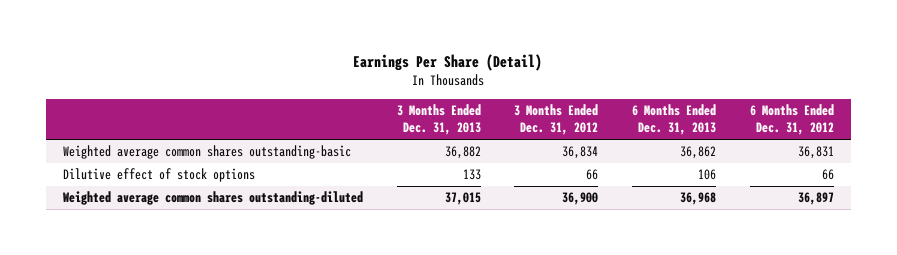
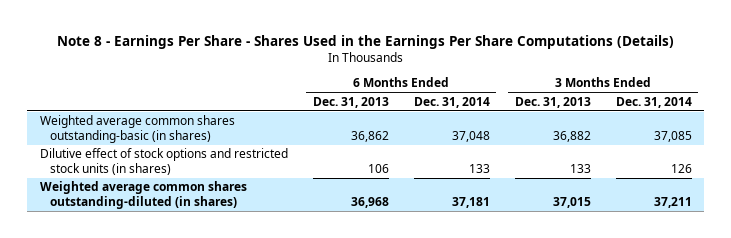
- Earnings Per Share (Detail)
+ Note 8 - Earnings Per Share - Shares Used in the Earnings Per Share Computations (Details)
- | 3 Months Ended Dec. 31, 2013 | 3 Months Ended Dec. 31, 2012 | 6 Months Ended Dec. 31, 2013 | 6 Months Ended Dec. 31, 2012
+ | 6 Months Ended Dec. 31, 2013 | 6 Months Ended Dec. 31, 2014 | 3 Months Ended Dec. 31, 2013 | 3 Months Ended Dec. 31, 2014
- Weighted average common shares outstanding-basic | 36,882 | 36,834 | 36,862 | 36,831
- Dilutive effect of stock options | 133 | 66 | 106 | 66
- Weighted average common shares outstanding-diluted | 37,015 | 36,900 | 36,968 | 36,897
+ Weighted average common shares outstanding-basic (in shares) | 36,862 | 37,048 | 36,882 | 37,085
+ Dilutive effect of stock options and restricted stock units (in shares) | 106 | 133 | 133 | 126
+ Weighted average common shares outstanding-diluted (in shares) | 36,968 | 37,181 | 37,015 | 37,211

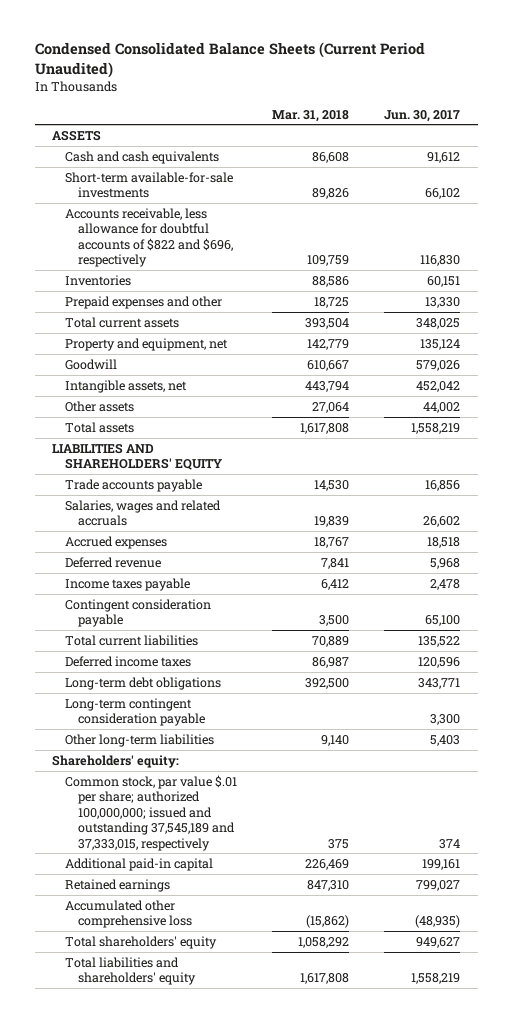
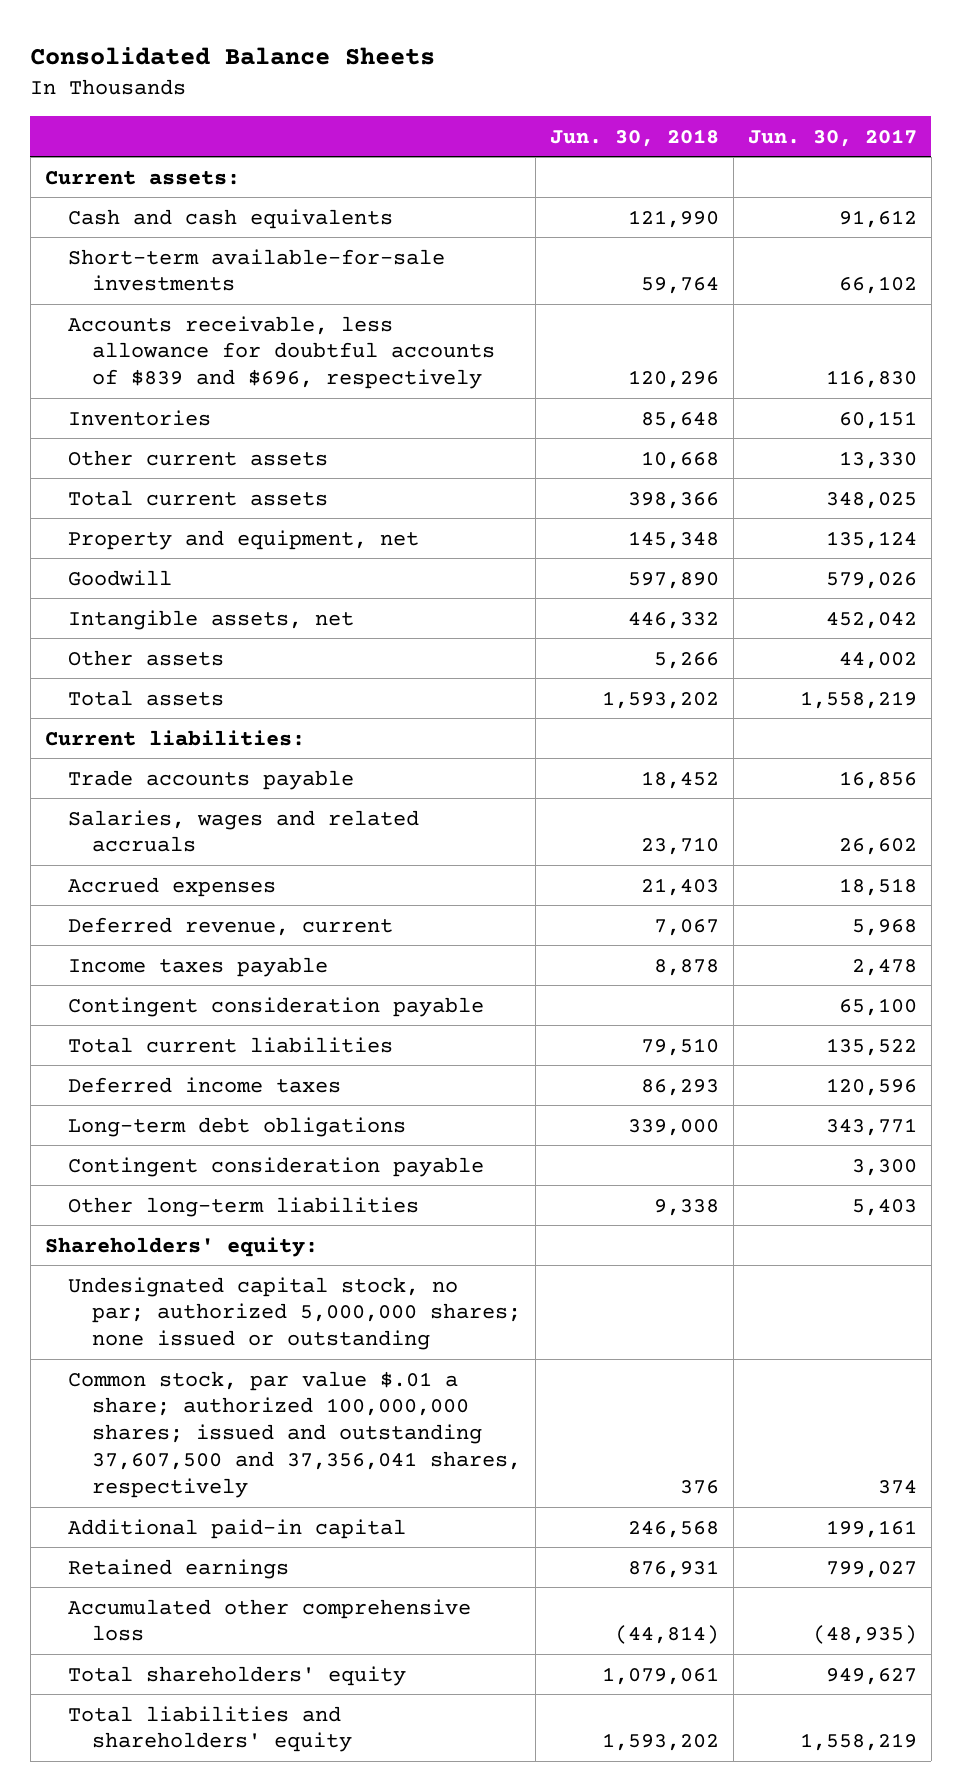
- Condensed Consolidated Balance Sheets (Current Period Unaudited)
+ Consolidated Balance Sheets
- | Mar. 31, 2018 | Jun. 30, 2017
+ | Jun. 30, 2018 | Jun. 30, 2017
- ASSETS
+ Current assets:
- Accounts receivable, less allowance for doubtful accounts of $822 and $696, respectively | 109,759 | 116,830
+ Accounts receivable, less allowance for doubtful accounts of $839 and $696, respectively | 120,296 | 116,830
- Prepaid expenses and other | 18,725 | 13,330
+ Other current assets | 10,668 | 13,330
- LIABILITIES AND SHAREHOLDERS' EQUITY
+ Current liabilities:
- Deferred revenue | 7,841 | 5,968
+ Deferred revenue, current | 7,067 | 5,968
- Long-term contingent consideration payable | | 3,300
+ Contingent consideration payable | | 3,300
- Common stock, par value $.01 per share; authorized 100,000,000; issued and outstanding 37,545,189 and 37,333,015, respectively | 375 | 374
+ Undesignated capital stock, no par; authorized 5,000,000 shares; none issued or outstanding
+ Common stock, par value $.01 a share; authorized 100,000,000 shares; issued and outstanding 37,607,500 and 37,356,041 shares, respectively | 376 | 374

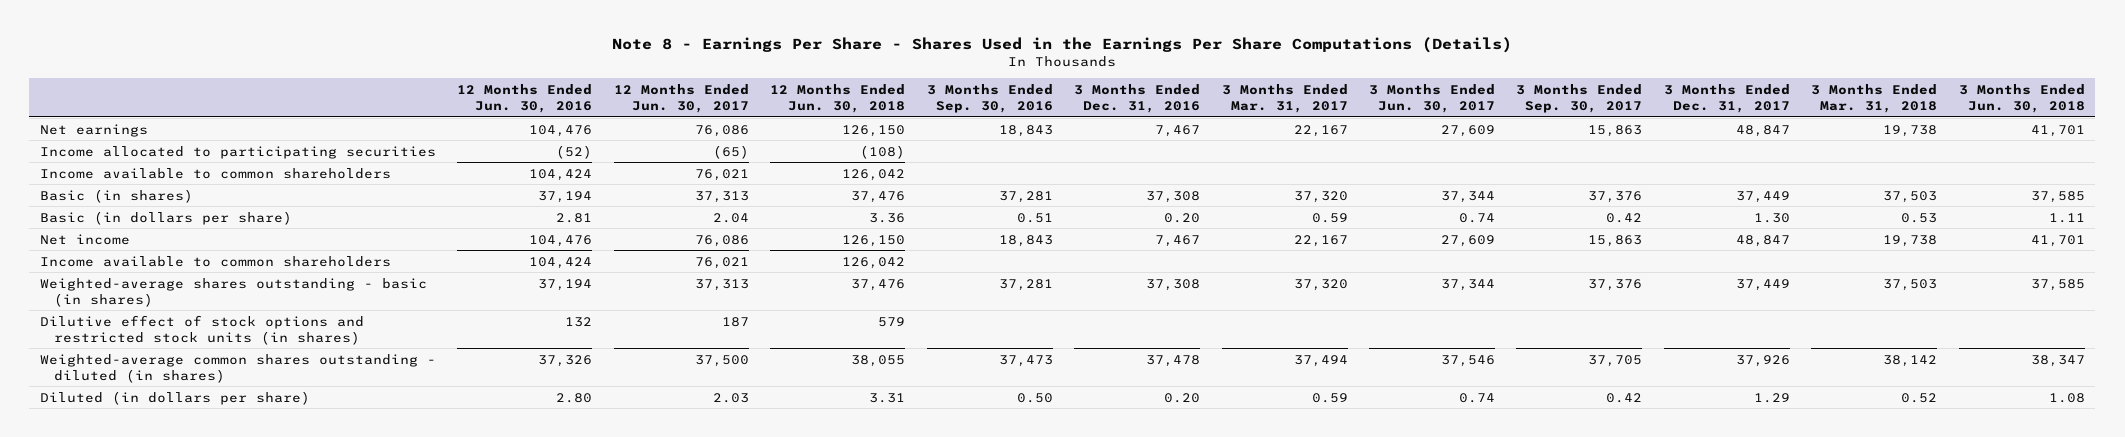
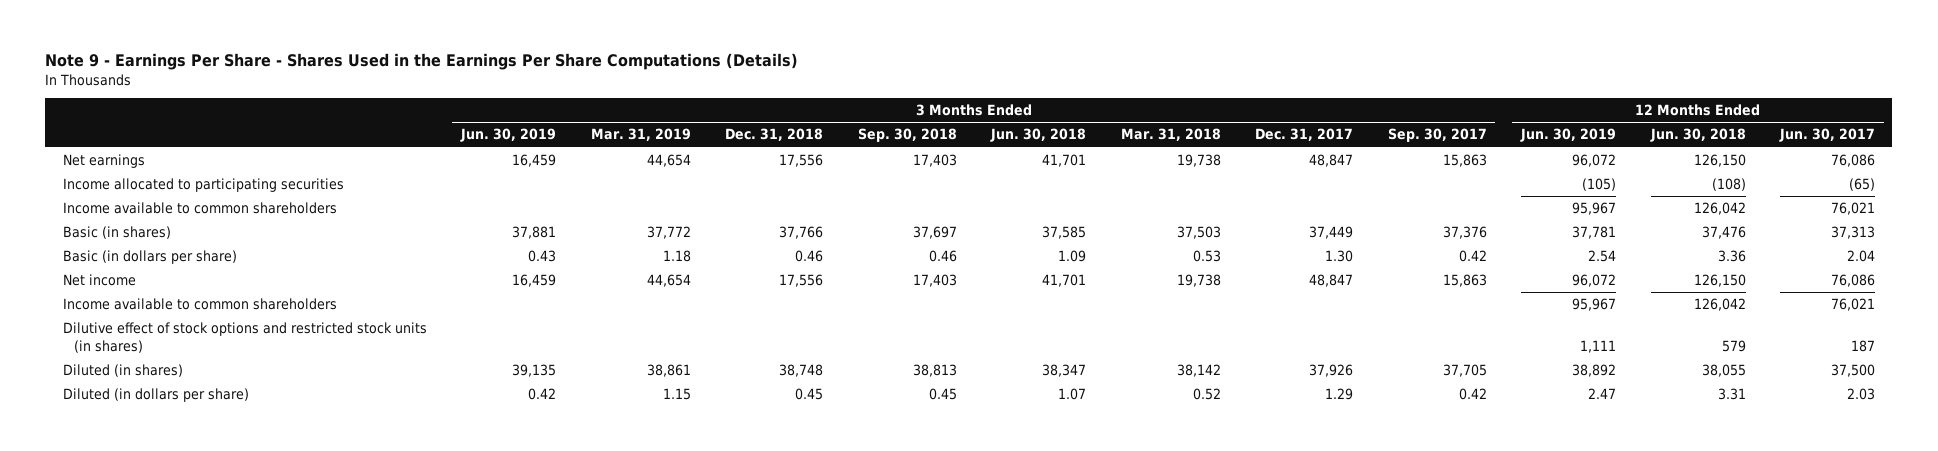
- Note 8 - Earnings Per Share - Shares Used in the Earnings Per Share Computations (Details)
+ Note 9 - Earnings Per Share - Shares Used in the Earnings Per Share Computations (Details)
- | 12 Months Ended Jun. 30, 2016 | 12 Months Ended Jun. 30, 2017 | 12 Months Ended Jun. 30, 2018 | 3 Months Ended Sep. 30, 2016 | 3 Months Ended Dec. 31, 2016 | 3 Months Ended Mar. 31, 2017 | 3 Months Ended Jun. 30, 2017 | 3 Months Ended Sep. 30, 2017 | 3 Months Ended Dec. 31, 2017 | 3 Months Ended Mar. 31, 2018 | 3 Months Ended Jun. 30, 2018
+ | 3 Months Ended Jun. 30, 2019 | 3 Months Ended Mar. 31, 2019 | 3 Months Ended Dec. 31, 2018 | 3 Months Ended Sep. 30, 2018 | 3 Months Ended Jun. 30, 2018 | 3 Months Ended Mar. 31, 2018 | 3 Months Ended Dec. 31, 2017 | 3 Months Ended Sep. 30, 2017 | 12 Months Ended Jun. 30, 2019 | 12 Months Ended Jun. 30, 2018 | 12 Months Ended Jun. 30, 2017
- Basic (in dollars per share) | 2.81 | 2.04 | 3.36 | 0.51 | 0.20 | 0.59 | 0.74 | 0.42 | 1.30 | 0.53 | 1.11
+ Basic (in dollars per share) | 0.43 | 1.18 | 0.46 | 0.46 | 1.09 | 0.53 | 1.30 | 0.42 | 2.54 | 3.36 | 2.04
- Weighted-average shares outstanding - basic (in shares) | 37,194 | 37,313 | 37,476 | 37,281 | 37,308 | 37,320 | 37,344 | 37,376 | 37,449 | 37,503 | 37,585
- Weighted-average common shares outstanding - diluted (in shares) | 37,326 | 37,500 | 38,055 | 37,473 | 37,478 | 37,494 | 37,546 | 37,705 | 37,926 | 38,142 | 38,347
- Diluted (in dollars per share) | 2.80 | 2.03 | 3.31 | 0.50 | 0.20 | 0.59 | 0.74 | 0.42 | 1.29 | 0.52 | 1.08
+ Diluted (in shares) | 39,135 | 38,861 | 38,748 | 38,813 | 38,347 | 38,142 | 37,926 | 37,705 | 38,892 | 38,055 | 37,500
+ Diluted (in dollars per share) | 0.42 | 1.15 | 0.45 | 0.45 | 1.07 | 0.52 | 1.29 | 0.42 | 2.47 | 3.31 | 2.03

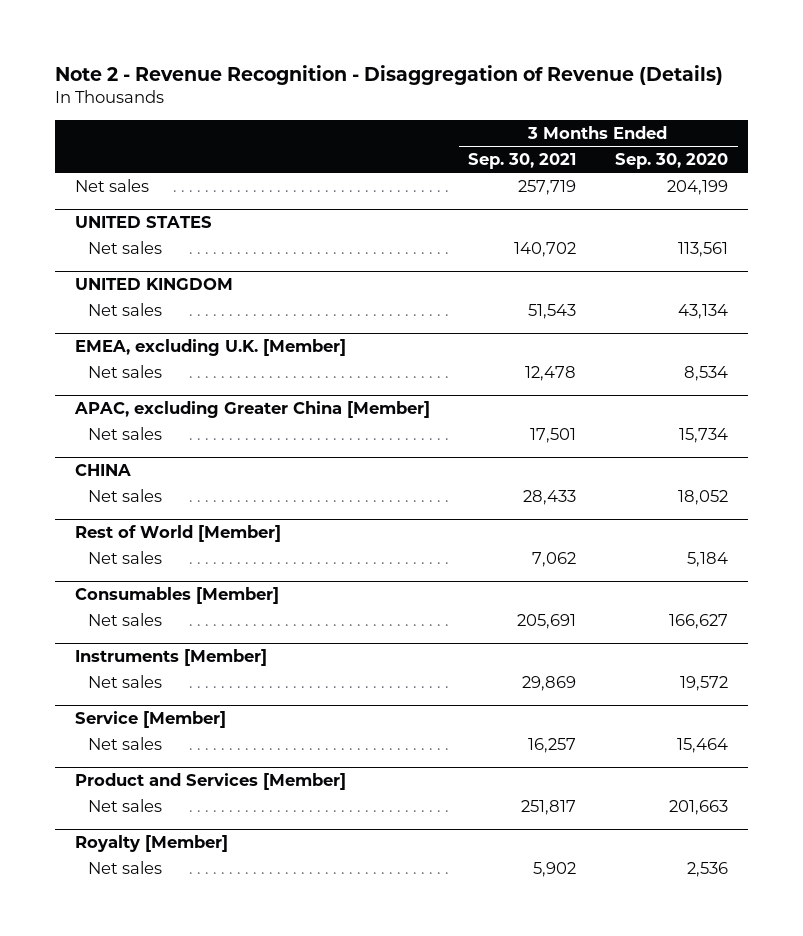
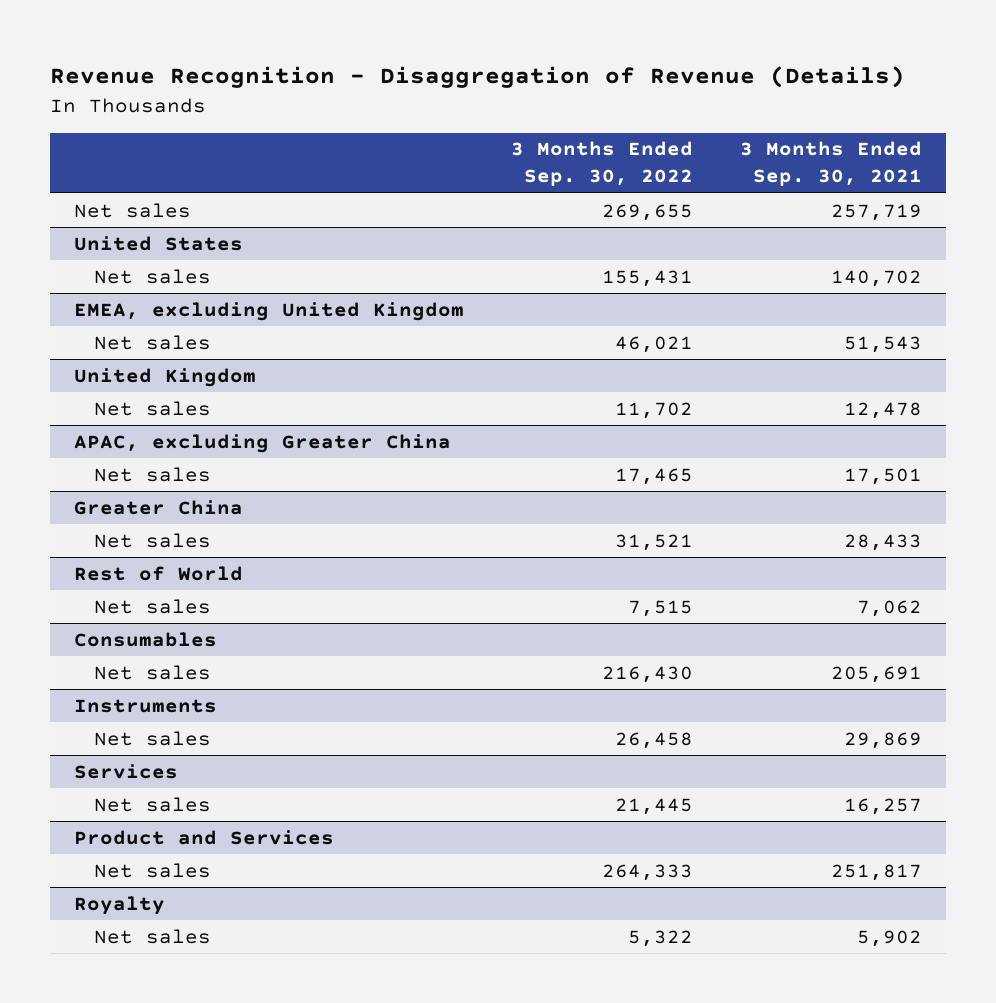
- Note 2 - Revenue Recognition - Disaggregation of Revenue (Details)
+ Revenue Recognition - Disaggregation of Revenue (Details)
- | 3 Months Ended Sep. 30, 2021 | 3 Months Ended Sep. 30, 2020
+ | 3 Months Ended Sep. 30, 2022 | 3 Months Ended Sep. 30, 2021
- UNITED STATES
+ United States
- UNITED KINGDOM
+ EMEA, excluding United Kingdom
- EMEA, excluding U.K. [Member]
+ United Kingdom
- APAC, excluding Greater China [Member]
+ APAC, excluding Greater China
- CHINA
+ Greater China
- Rest of World [Member]
+ Rest of World
- Consumables [Member]
+ Consumables
- Instruments [Member]
+ Instruments
- Service [Member]
+ Services
- Product and Services [Member]
+ Product and Services
- Royalty [Member]
+ Royalty

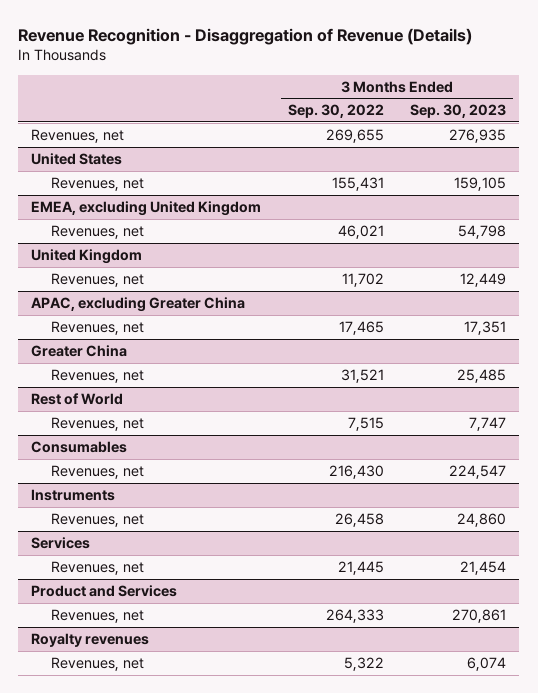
- | 3 Months Ended Sep. 30, 2022 | 3 Months Ended Sep. 30, 2021
+ | 3 Months Ended Sep. 30, 2022 | 3 Months Ended Sep. 30, 2023
- Net sales | 269,655 | 257,719
+ Revenues, net | 269,655 | 276,935
@ United States
- Net sales | 155,431 | 140,702
+ Revenues, net | 155,431 | 159,105
@ EMEA, excluding United Kingdom
- Net sales | 46,021 | 51,543
+ Revenues, net | 46,021 | 54,798
@ United Kingdom
- Net sales | 11,702 | 12,478
+ Revenues, net | 11,702 | 12,449
@ APAC, excluding Greater China
- Net sales | 17,465 | 17,501
+ Revenues, net | 17,465 | 17,351
@ Greater China
- Net sales | 31,521 | 28,433
+ Revenues, net | 31,521 | 25,485
@ Rest of World
- Net sales | 7,515 | 7,062
+ Revenues, net | 7,515 | 7,747
@ Consumables
- Net sales | 216,430 | 205,691
+ Revenues, net | 216,430 | 224,547
@ Instruments
- Net sales | 26,458 | 29,869
+ Revenues, net | 26,458 | 24,860
@ Services
- Net sales | 21,445 | 16,257
+ Revenues, net | 21,445 | 21,454
@ Product and Services
- Net sales | 264,333 | 251,817
- Royalty
- Net sales | 5,322 | 5,902
@ Product and Services
+ Revenues, net | 264,333 | 270,861
+ Royalty revenues
+ Revenues, net | 5,322 | 6,074

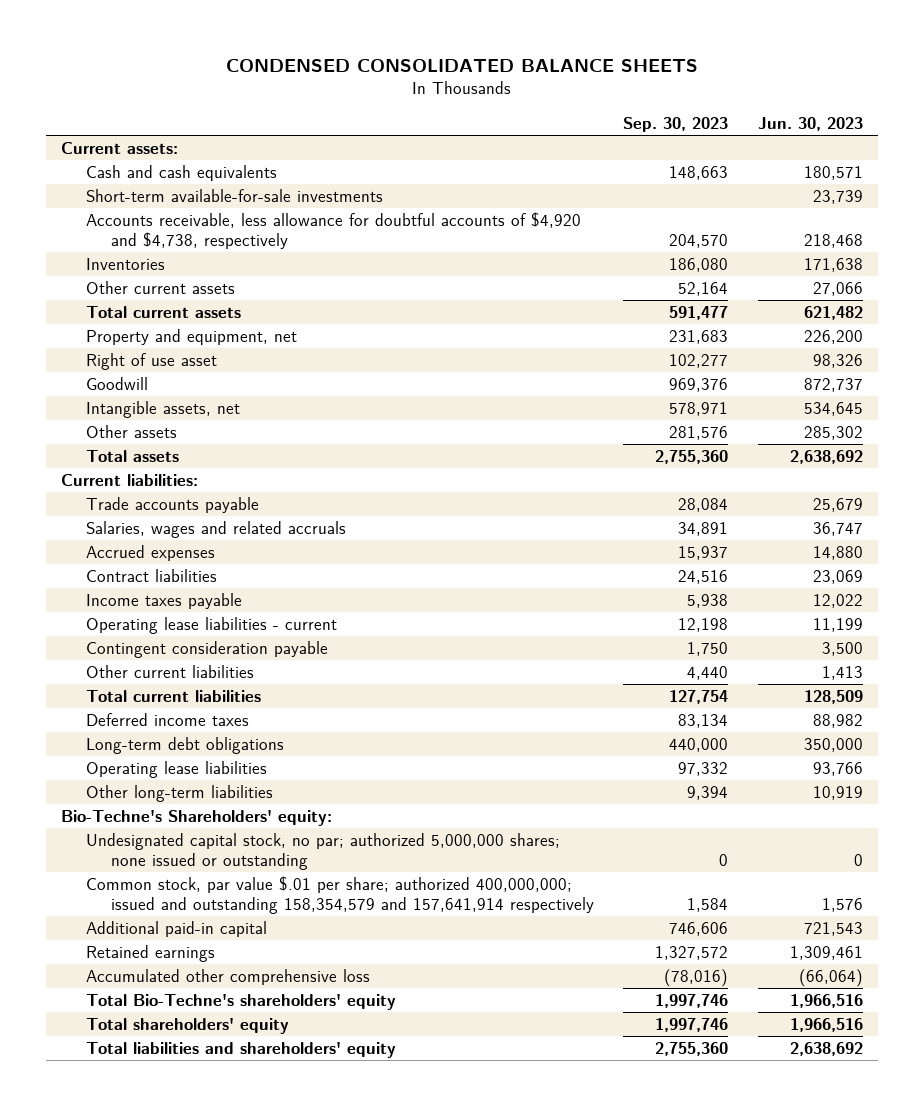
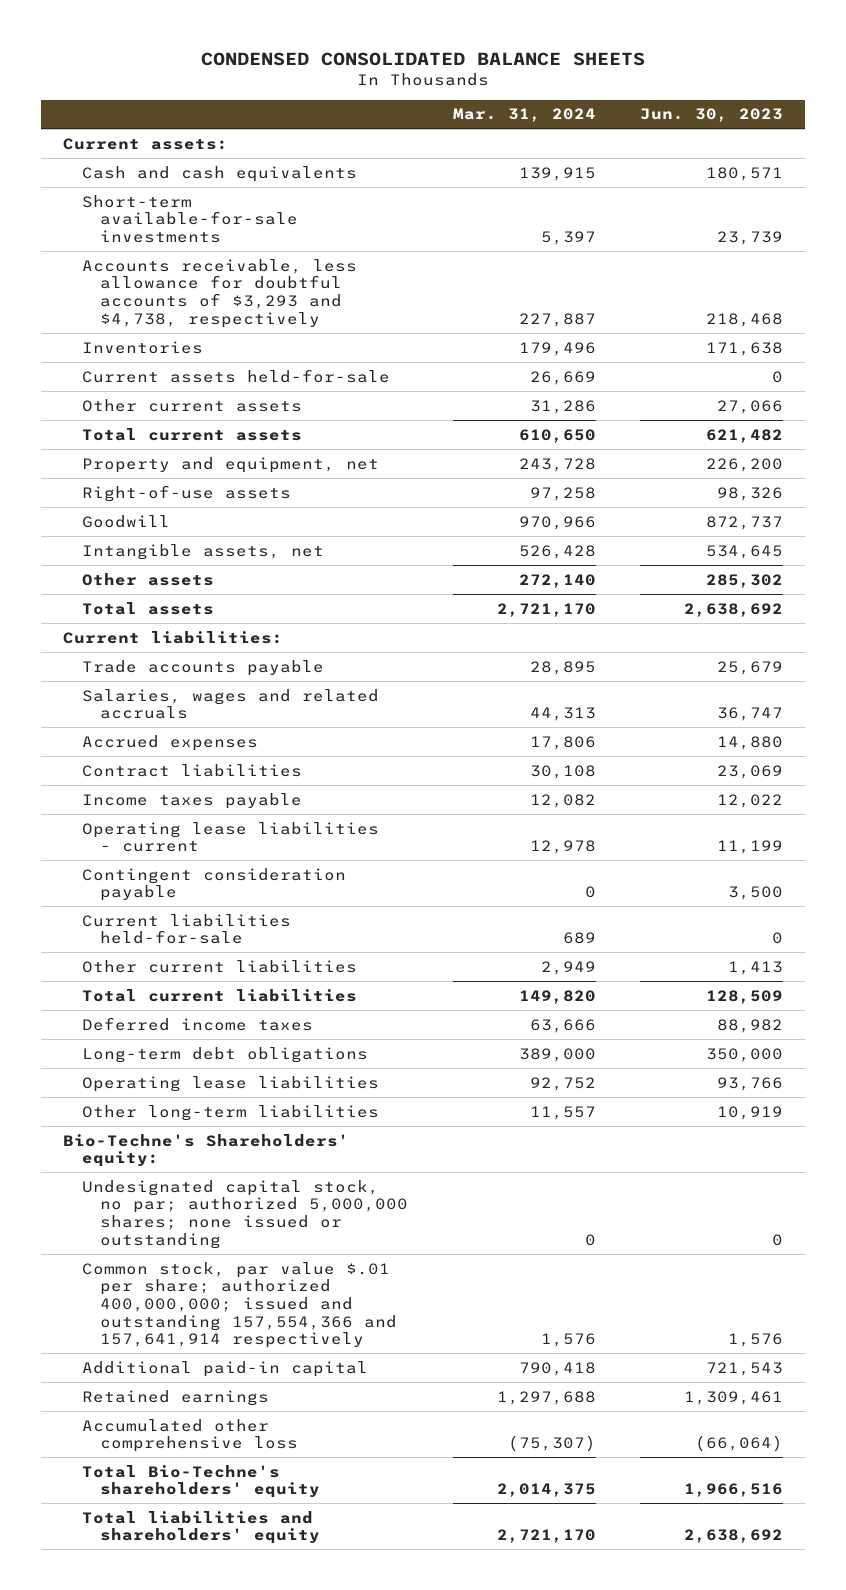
- | Sep. 30, 2023 | Jun. 30, 2023
+ | Mar. 31, 2024 | Jun. 30, 2023
- Accounts receivable, less allowance for doubtful accounts of $4,920 and $4,738, respectively | 204,570 | 218,468
+ Accounts receivable, less allowance for doubtful accounts of $3,293 and $4,738, respectively | 227,887 | 218,468
+ Current assets held-for-sale | 26,669 | 0
- Right of use asset | 102,277 | 98,326
+ Right-of-use assets | 97,258 | 98,326
+ Current liabilities held-for-sale | 689 | 0
- Common stock, par value $.01 per share; authorized 400,000,000; issued and outstanding 158,354,579 and 157,641,914 respectively | 1,584 | 1,576
+ Common stock, par value $.01 per share; authorized 400,000,000; issued and outstanding 157,554,366 and 157,641,914 respectively | 1,576 | 1,576
- Total shareholders' equity | 1,997,746 | 1,966,516

